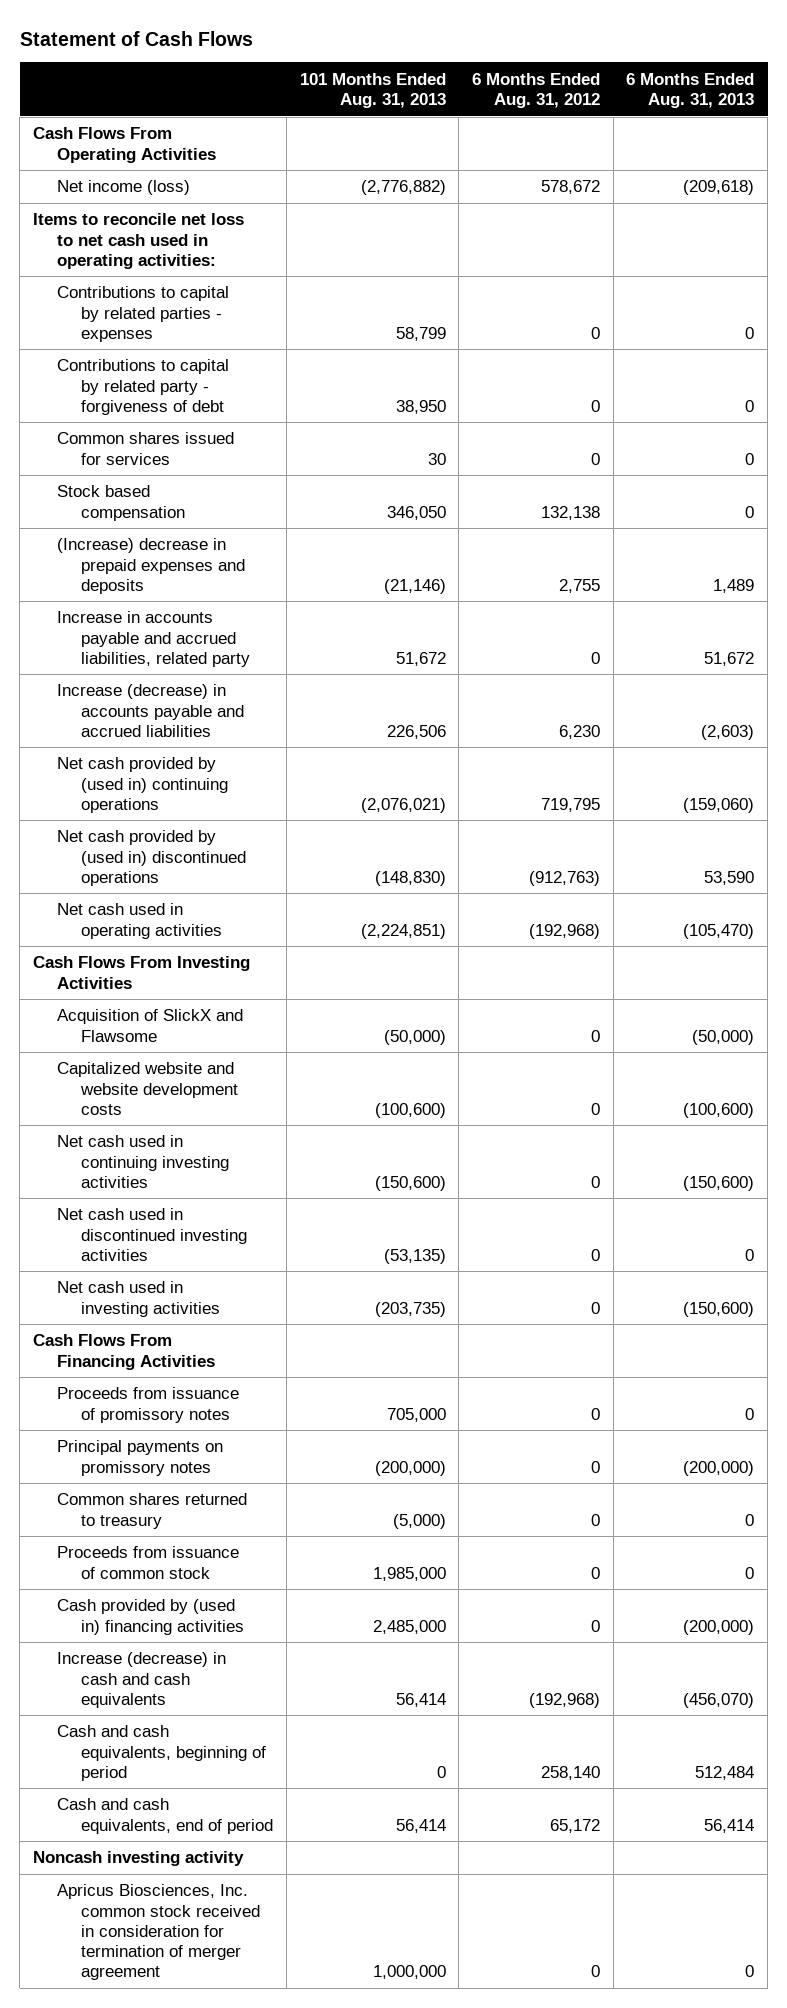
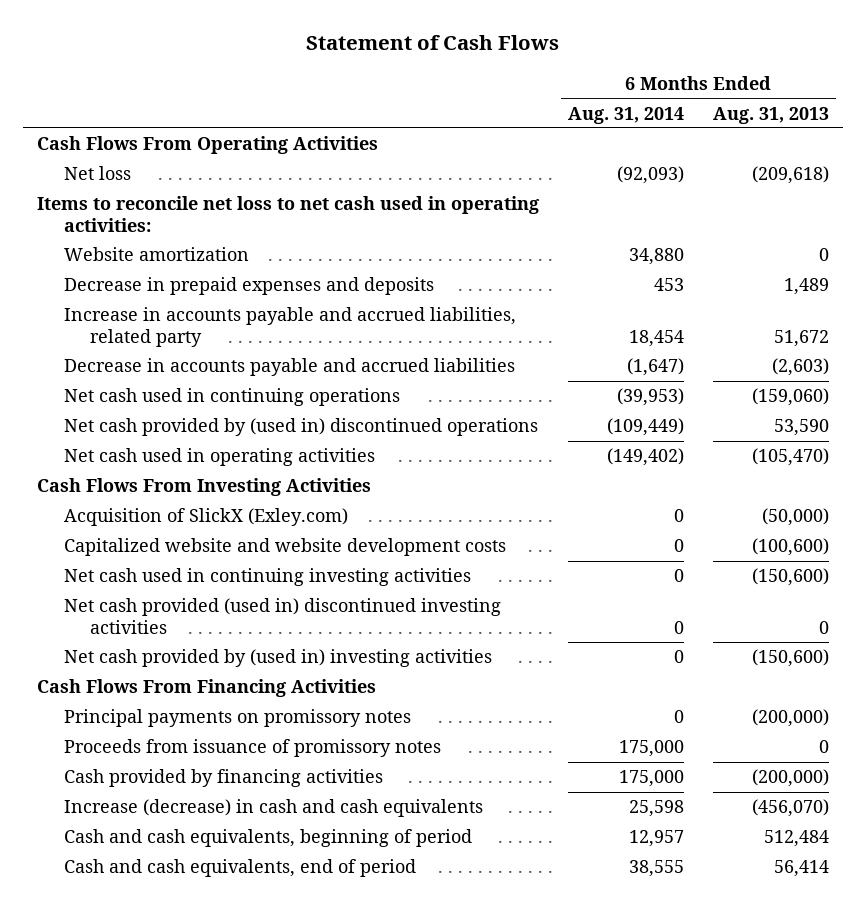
- | 101 Months Ended Aug. 31, 2013 | 6 Months Ended Aug. 31, 2012 | 6 Months Ended Aug. 31, 2013
+ | 6 Months Ended Aug. 31, 2014 | 6 Months Ended Aug. 31, 2013
- Net income (loss) | (2,776,882) | 578,672 | (209,618)
+ Net loss | (92,093) | (209,618)
- Contributions to capital by related parties - expenses | 58,799 | 0 | 0
- Contributions to capital by related party - forgiveness of debt | 38,950 | 0 | 0
- Common shares issued for services | 30 | 0 | 0
- Stock based compensation | 346,050 | 132,138 | 0
- (Increase) decrease in prepaid expenses and deposits | (21,146) | 2,755 | 1,489
+ Website amortization | 34,880 | 0
+ Decrease in prepaid expenses and deposits | 453 | 1,489
- Increase (decrease) in accounts payable and accrued liabilities | 226,506 | 6,230 | (2,603)
- Net cash provided by (used in) continuing operations | (2,076,021) | 719,795 | (159,060)
+ Decrease in accounts payable and accrued liabilities | (1,647) | (2,603)
+ Net cash used in continuing operations | (39,953) | (159,060)
- Acquisition of SlickX and Flawsome | (50,000) | 0 | (50,000)
+ Acquisition of SlickX (Exley.com) | 0 | (50,000)
- Net cash used in discontinued investing activities | (53,135) | 0 | 0
- Net cash used in investing activities | (203,735) | 0 | (150,600)
+ Net cash provided (used in) discontinued investing activities | 0 | 0
+ Net cash provided by (used in) investing activities | 0 | (150,600)
- Common shares returned to treasury | (5,000) | 0 | 0
- Proceeds from issuance of common stock | 1,985,000 | 0 | 0
- Cash provided by (used in) financing activities | 2,485,000 | 0 | (200,000)
moved down: Proceeds from issuance of promissory notes | 175,000 | 0
+ Cash provided by financing activities | 175,000 | (200,000)
- Noncash investing activity
- Apricus Biosciences, Inc. common stock received in consideration for termination of merger agreement | 1,000,000 | 0 | 0

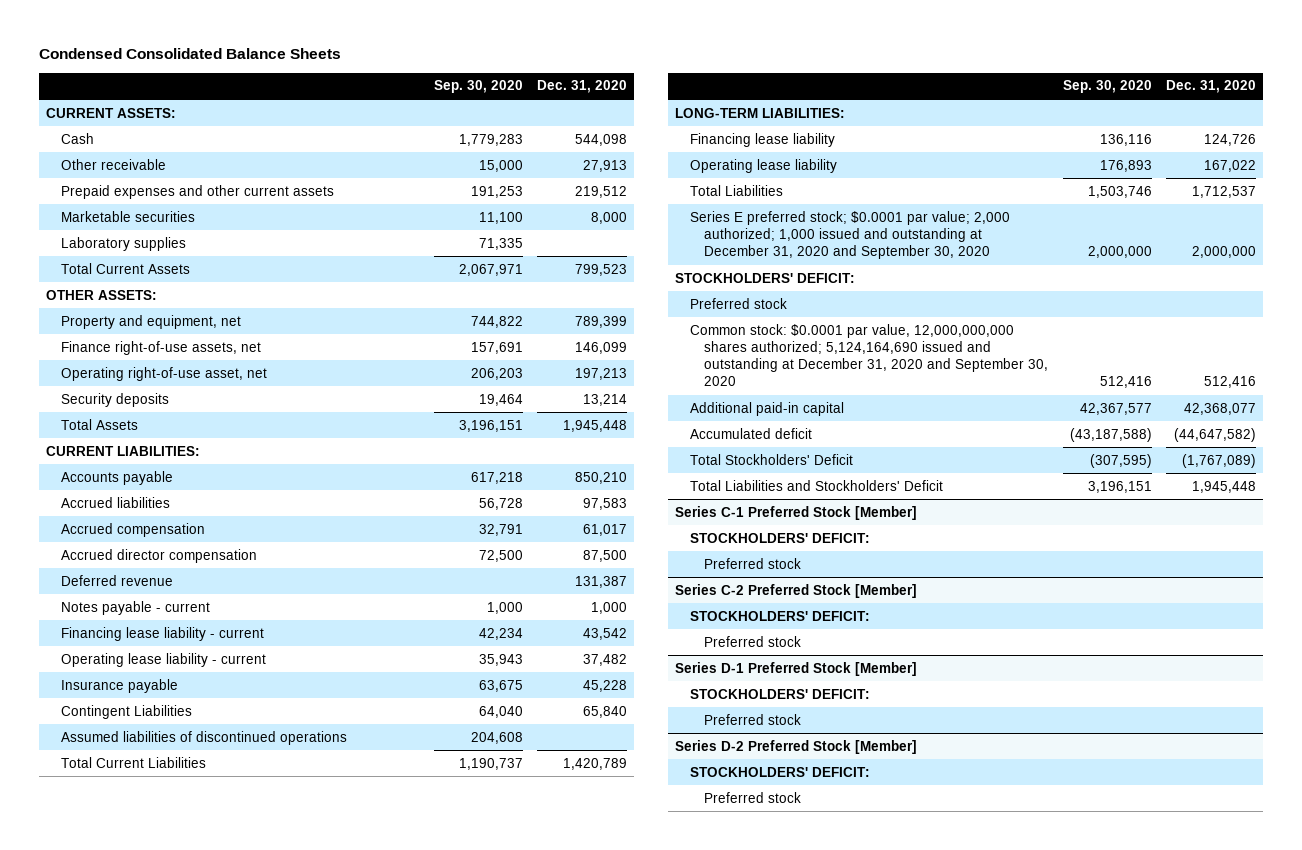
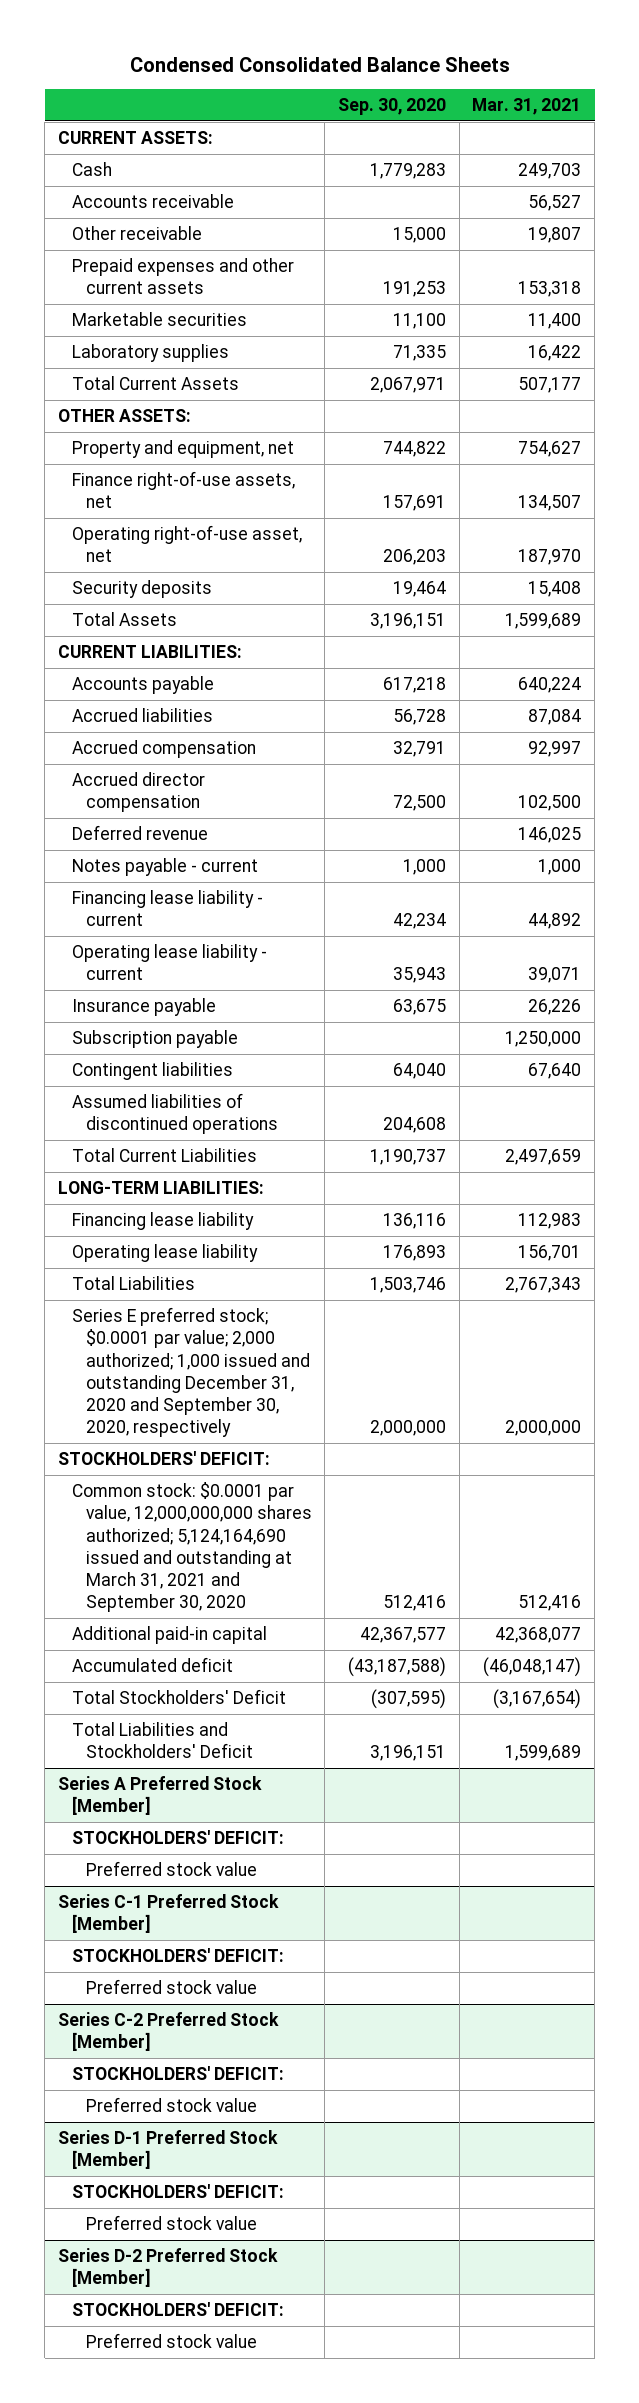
- | Sep. 30, 2020 | Dec. 31, 2020
+ | Sep. 30, 2020 | Mar. 31, 2021
+ Accounts receivable | | 56,527
- Contingent Liabilities | 64,040 | 65,840
+ Subscription payable | | 1,250,000
+ Contingent liabilities | 64,040 | 67,640
- Series E preferred stock; $0.0001 par value; 2,000 authorized; 1,000 issued and outstanding at December 31, 2020 and September 30, 2020 | 2,000,000 | 2,000,000
+ Series E preferred stock; $0.0001 par value; 2,000 authorized; 1,000 issued and outstanding December 31, 2020 and September 30, 2020, respectively | 2,000,000 | 2,000,000
- Preferred stock
- Common stock: $0.0001 par value, 12,000,000,000 shares authorized; 5,124,164,690 issued and outstanding at December 31, 2020 and September 30, 2020 | 512,416 | 512,416
+ Common stock: $0.0001 par value, 12,000,000,000 shares authorized; 5,124,164,690 issued and outstanding at March 31, 2021 and September 30, 2020 | 512,416 | 512,416
+ Series A Preferred Stock [Member]
+ STOCKHOLDERS' DEFICIT:
+ Preferred stock value
@ Series C-1 Preferred Stock [Member]
- Preferred stock
+ Preferred stock value
@ Series C-2 Preferred Stock [Member]
- Preferred stock
+ Preferred stock value
@ Series D-1 Preferred Stock [Member]
- Preferred stock
+ Preferred stock value
@ Series D-2 Preferred Stock [Member]
- Preferred stock
+ Preferred stock value

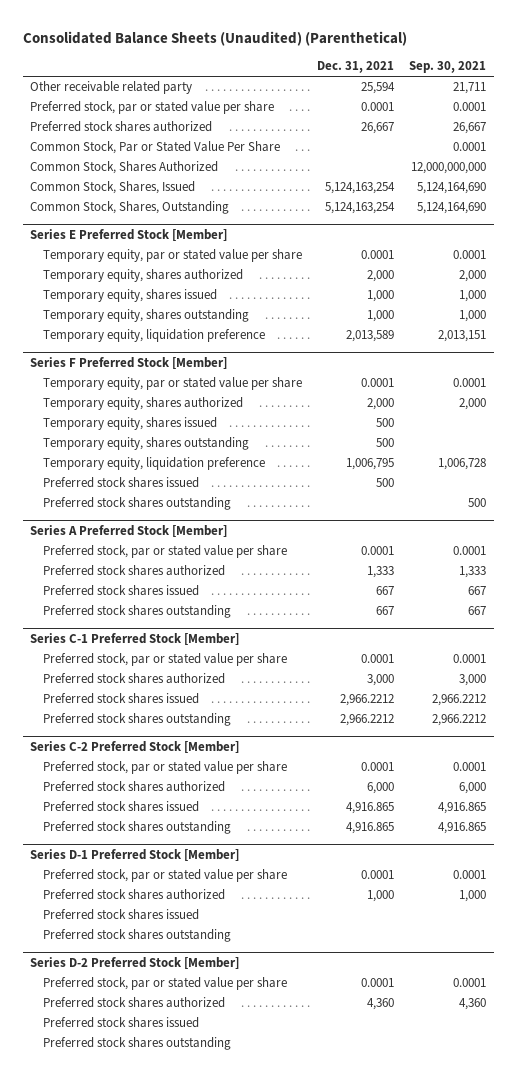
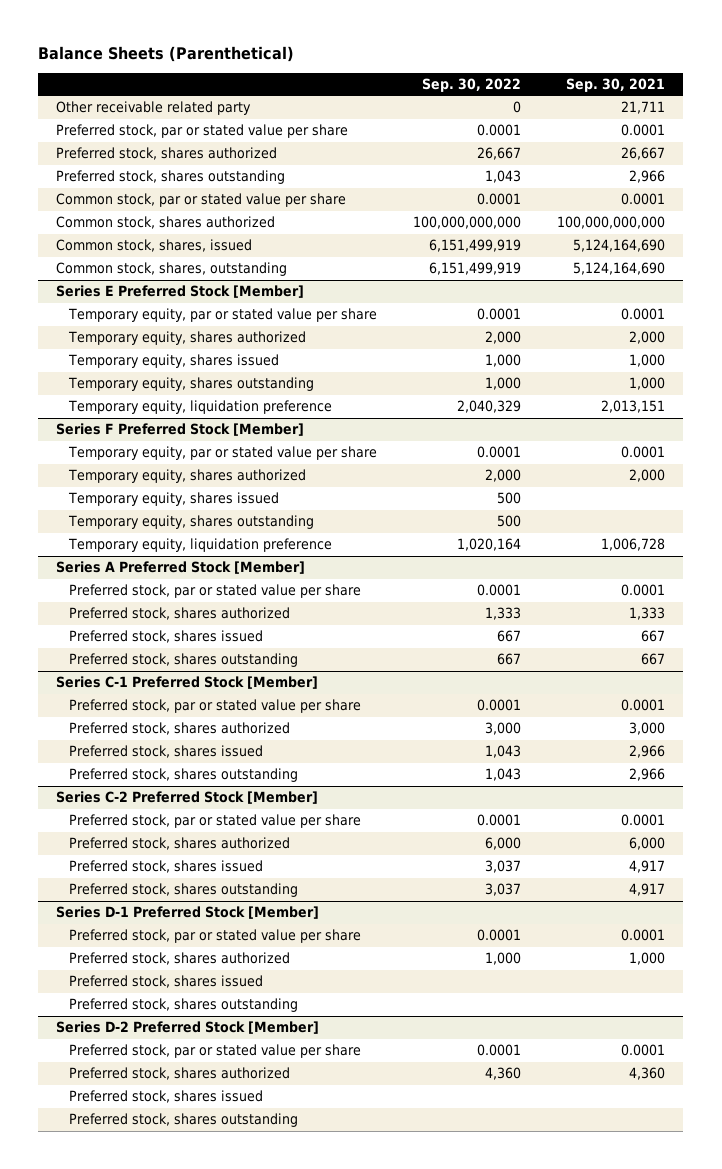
- Consolidated Balance Sheets (Unaudited) (Parenthetical)
+ Balance Sheets (Parenthetical)
- | Dec. 31, 2021 | Sep. 30, 2021
+ | Sep. 30, 2022 | Sep. 30, 2021
- Preferred stock shares authorized | 26,667 | 26,667
- Common Stock, Par or Stated Value Per Share | | 0.0001
- Common Stock, Shares Authorized | | 12,000,000,000
- Common Stock, Shares, Issued | 5,124,163,254 | 5,124,164,690
- Common Stock, Shares, Outstanding | 5,124,163,254 | 5,124,164,690
+ Preferred stock, shares authorized | 26,667 | 26,667
+ Preferred stock, shares outstanding | 1,043 | 2,966
+ Common stock, par or stated value per share | 0.0001 | 0.0001
+ Common stock, shares authorized | 100,000,000,000 | 100,000,000,000
+ Common stock, shares, issued | 6,151,499,919 | 5,124,164,690
+ Common stock, shares, outstanding | 6,151,499,919 | 5,124,164,690
@ Series F Preferred Stock [Member]
- Preferred stock shares issued | 500 |
- Preferred stock shares outstanding | | 500
@ Series A Preferred Stock [Member]
- Preferred stock shares authorized | 1,333 | 1,333
- Preferred stock shares issued | 667 | 667
- Preferred stock shares outstanding | 667 | 667
+ Preferred stock, shares authorized | 1,333 | 1,333
+ Preferred stock, shares issued | 667 | 667
+ Preferred stock, shares outstanding | 667 | 667
@ Series C-1 Preferred Stock [Member]
- Preferred stock shares authorized | 3,000 | 3,000
- Preferred stock shares issued | 2,966.2212 | 2,966.2212
- Preferred stock shares outstanding | 2,966.2212 | 2,966.2212
+ Preferred stock, shares authorized | 3,000 | 3,000
+ Preferred stock, shares issued | 1,043 | 2,966
+ Preferred stock, shares outstanding | 1,043 | 2,966
@ Series C-2 Preferred Stock [Member]
- Preferred stock shares authorized | 6,000 | 6,000
- Preferred stock shares issued | 4,916.865 | 4,916.865
- Preferred stock shares outstanding | 4,916.865 | 4,916.865
+ Preferred stock, shares authorized | 6,000 | 6,000
+ Preferred stock, shares issued | 3,037 | 4,917
+ Preferred stock, shares outstanding | 3,037 | 4,917
@ Series D-1 Preferred Stock [Member]
- Preferred stock shares authorized | 1,000 | 1,000
- Preferred stock shares issued
- Preferred stock shares outstanding
+ Preferred stock, shares authorized | 1,000 | 1,000
+ Preferred stock, shares issued
+ Preferred stock, shares outstanding
@ Series D-2 Preferred Stock [Member]
- Preferred stock shares authorized | 4,360 | 4,360
- Preferred stock shares issued
- Preferred stock shares outstanding
+ Preferred stock, shares authorized | 4,360 | 4,360
+ Preferred stock, shares issued
+ Preferred stock, shares outstanding

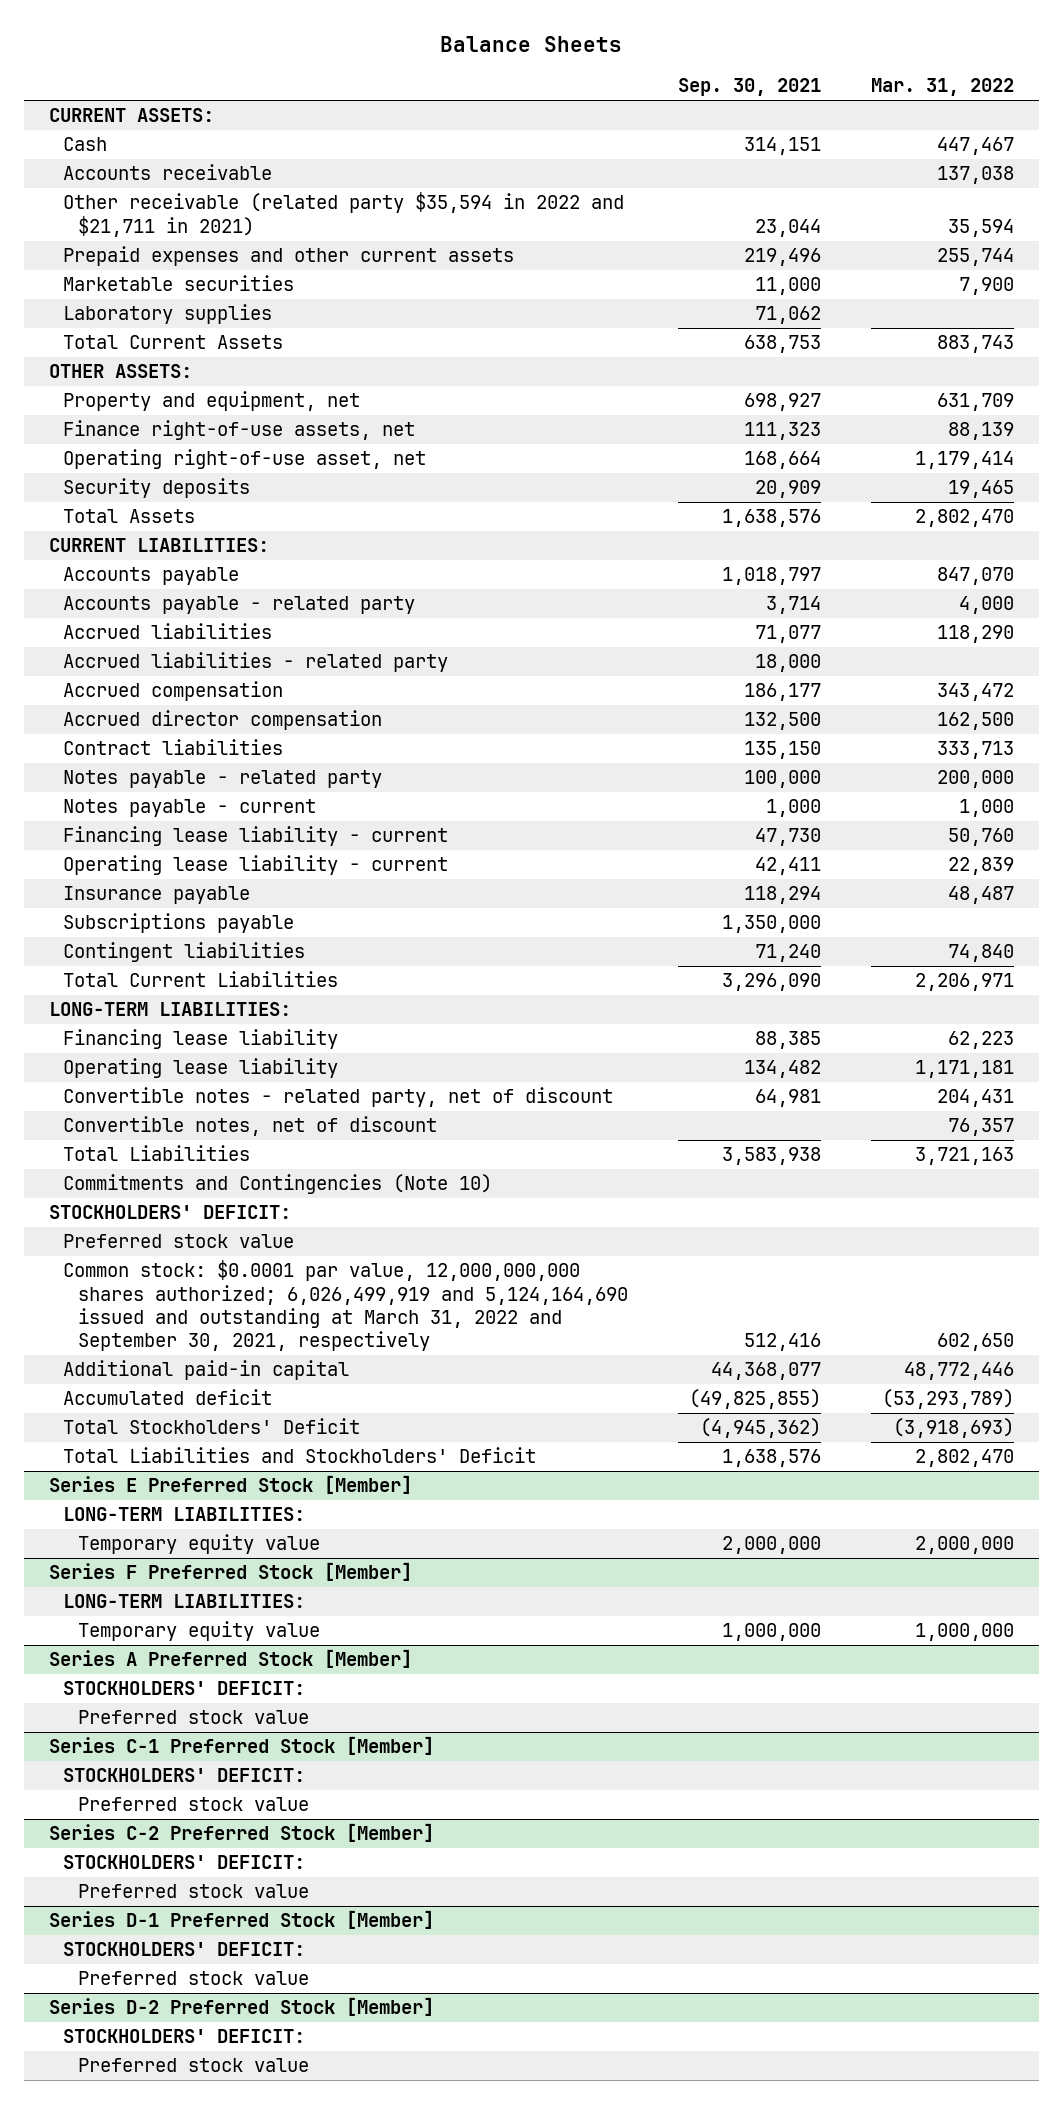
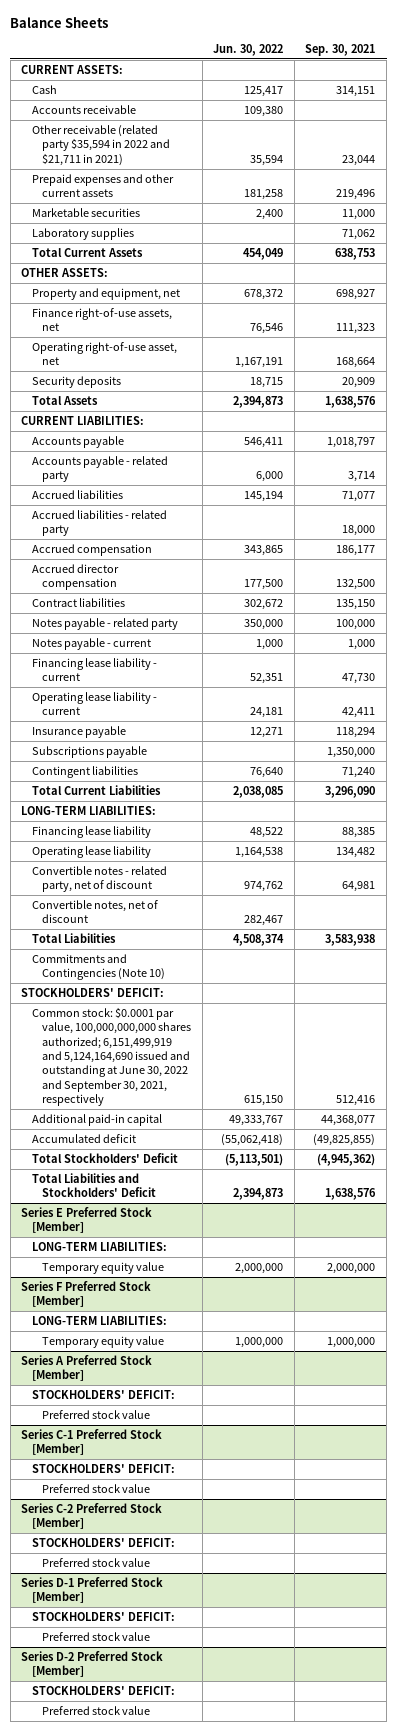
- | Sep. 30, 2021 | Mar. 31, 2022
+ | Jun. 30, 2022 | Sep. 30, 2021
- Preferred stock value
- Common stock: $0.0001 par value, 12,000,000,000 shares authorized; 6,026,499,919 and 5,124,164,690 issued and outstanding at March 31, 2022 and September 30, 2021, respectively | 512,416 | 602,650
+ Common stock: $0.0001 par value, 100,000,000,000 shares authorized; 6,151,499,919 and 5,124,164,690 issued and outstanding at June 30, 2022 and September 30, 2021, respectively | 615,150 | 512,416

